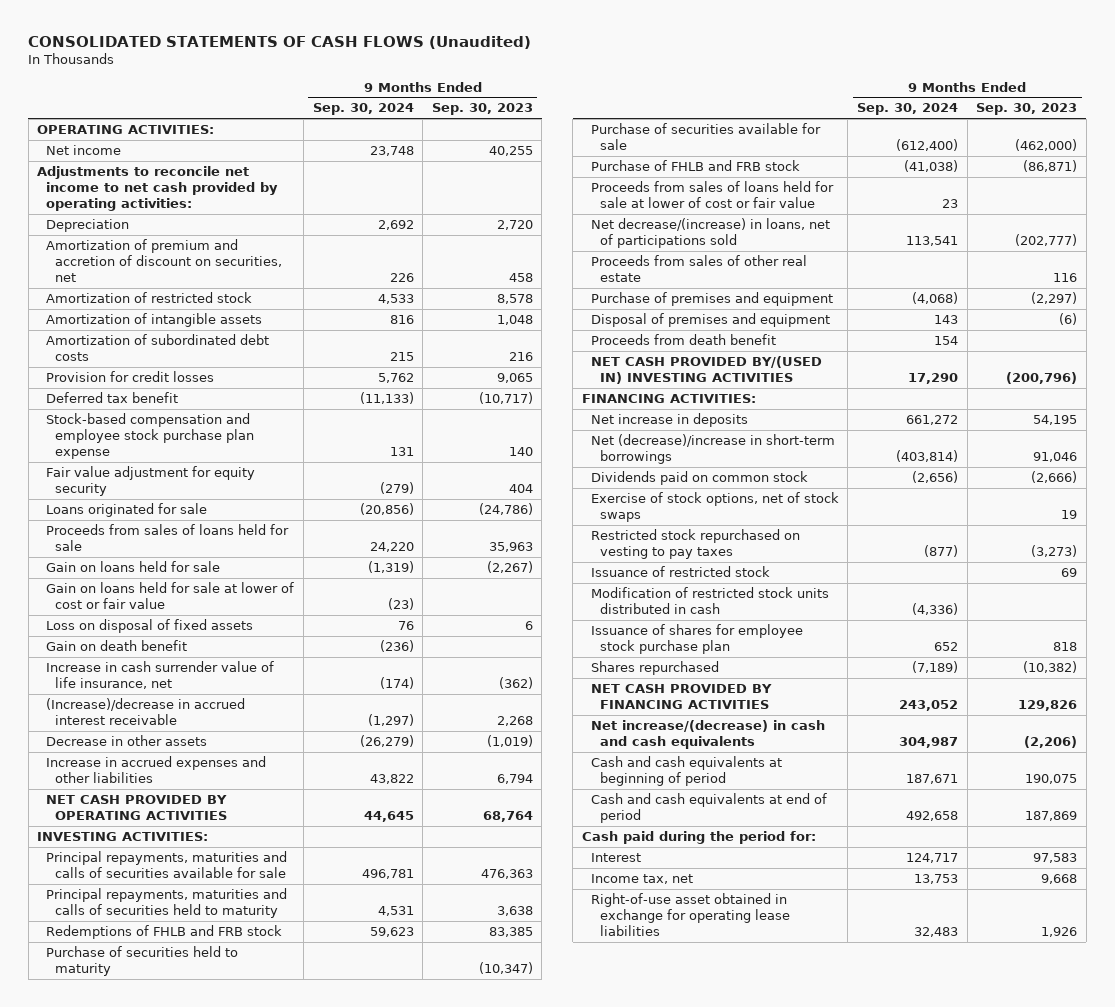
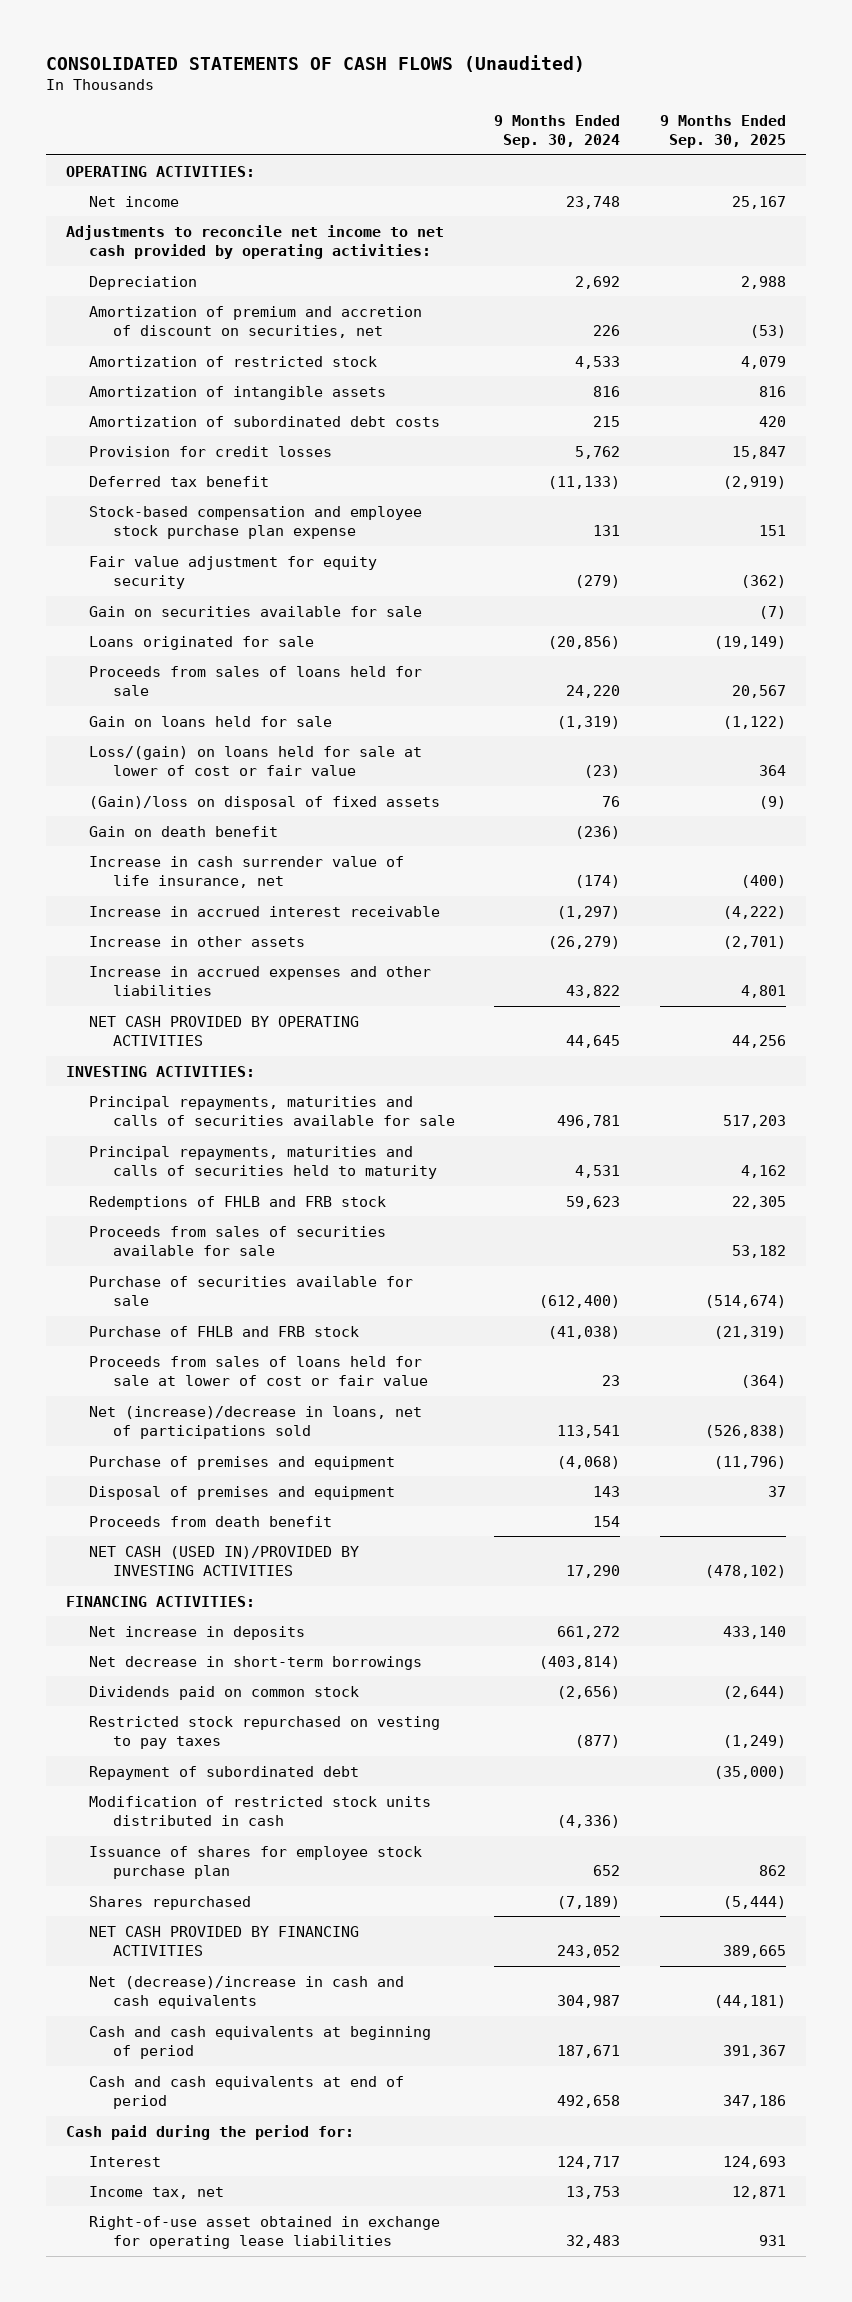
- | 9 Months Ended Sep. 30, 2024 | 9 Months Ended Sep. 30, 2023
+ | 9 Months Ended Sep. 30, 2024 | 9 Months Ended Sep. 30, 2025
+ Gain on securities available for sale | | (7)
- Gain on loans held for sale at lower of cost or fair value | (23) |
- Loss on disposal of fixed assets | 76 | 6
+ Loss/(gain) on loans held for sale at lower of cost or fair value | (23) | 364
+ (Gain)/loss on disposal of fixed assets | 76 | (9)
- (Increase)/decrease in accrued interest receivable | (1,297) | 2,268
- Decrease in other assets | (26,279) | (1,019)
+ Increase in accrued interest receivable | (1,297) | (4,222)
+ Increase in other assets | (26,279) | (2,701)
- Purchase of securities held to maturity | | (10,347)
+ Proceeds from sales of securities available for sale | | 53,182
- Net decrease/(increase) in loans, net of participations sold | 113,541 | (202,777)
- Proceeds from sales of other real estate | | 116
+ Net (increase)/decrease in loans, net of participations sold | 113,541 | (526,838)
- NET CASH PROVIDED BY/(USED IN) INVESTING ACTIVITIES | 17,290 | (200,796)
+ NET CASH (USED IN)/PROVIDED BY INVESTING ACTIVITIES | 17,290 | (478,102)
- Net (decrease)/increase in short-term borrowings | (403,814) | 91,046
+ Net decrease in short-term borrowings | (403,814) |
- Exercise of stock options, net of stock swaps | | 19
- Issuance of restricted stock | | 69
+ Repayment of subordinated debt | | (35,000)
- Net increase/(decrease) in cash and cash equivalents | 304,987 | (2,206)
+ Net (decrease)/increase in cash and cash equivalents | 304,987 | (44,181)

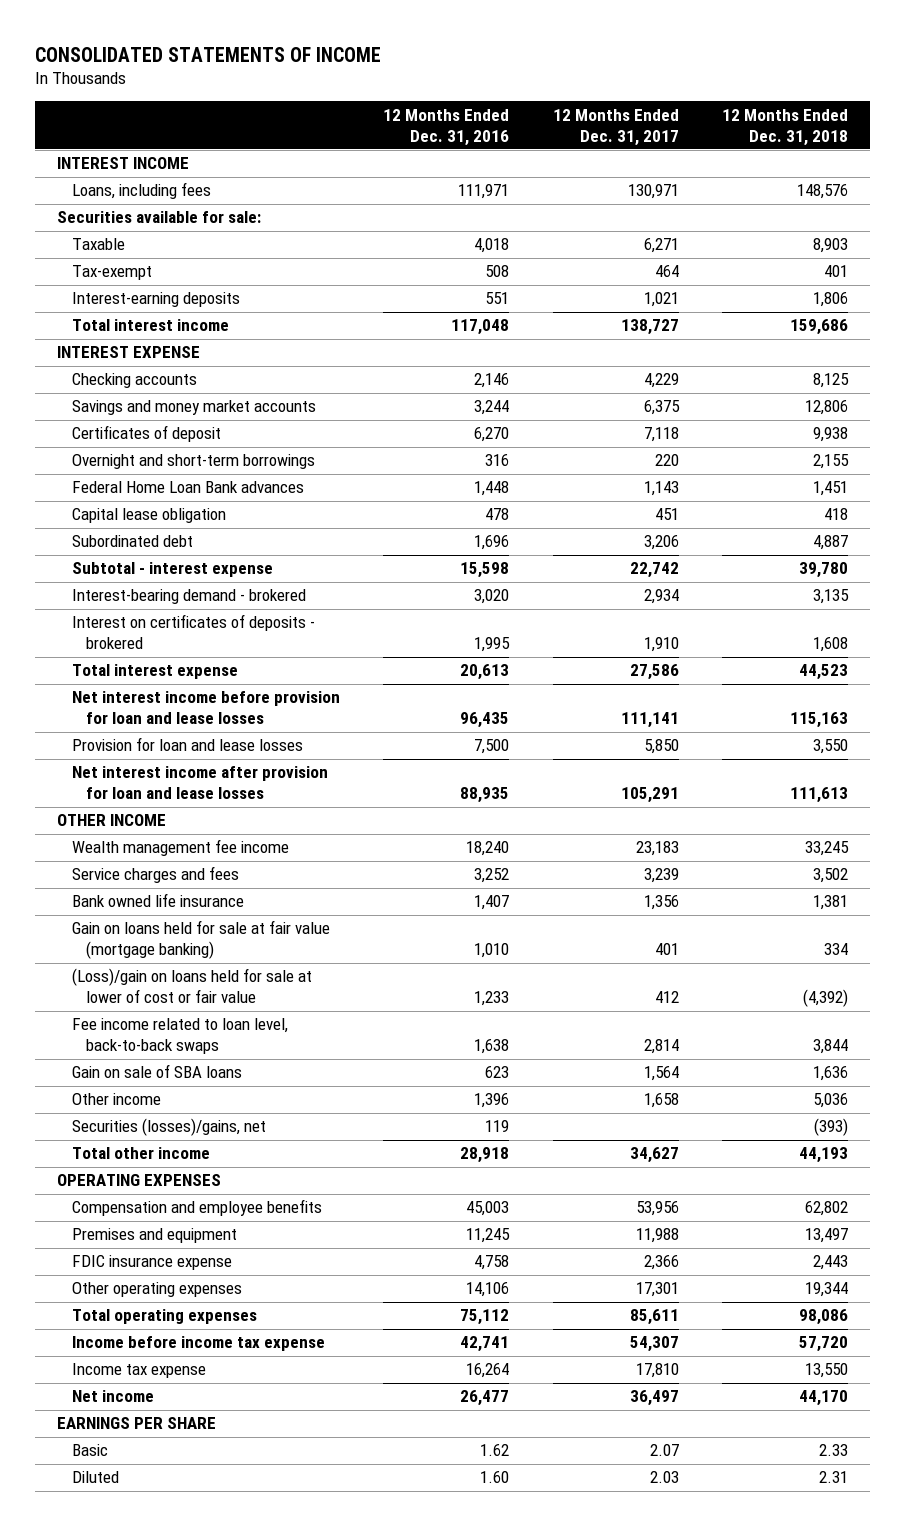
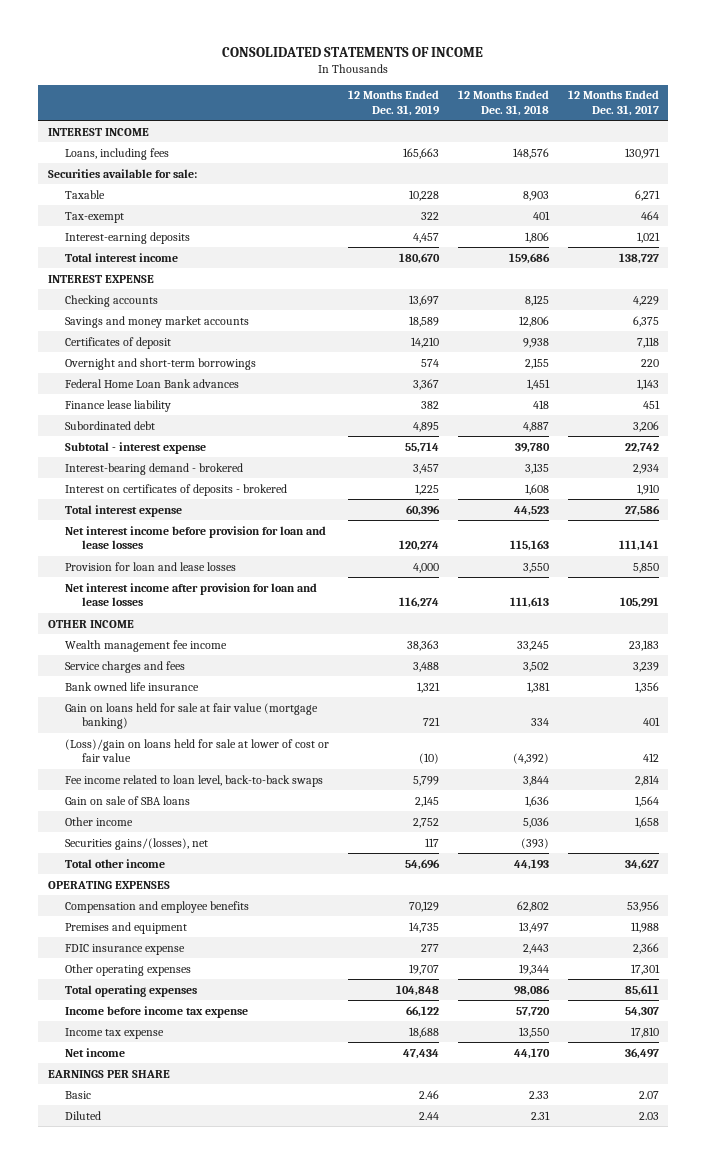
- | 12 Months Ended Dec. 31, 2016 | 12 Months Ended Dec. 31, 2017 | 12 Months Ended Dec. 31, 2018
+ | 12 Months Ended Dec. 31, 2019 | 12 Months Ended Dec. 31, 2018 | 12 Months Ended Dec. 31, 2017
- Capital lease obligation | 478 | 451 | 418
+ Finance lease liability | 382 | 418 | 451
- Securities (losses)/gains, net | 119 | | (393)
+ Securities gains/(losses), net | 117 | (393) |

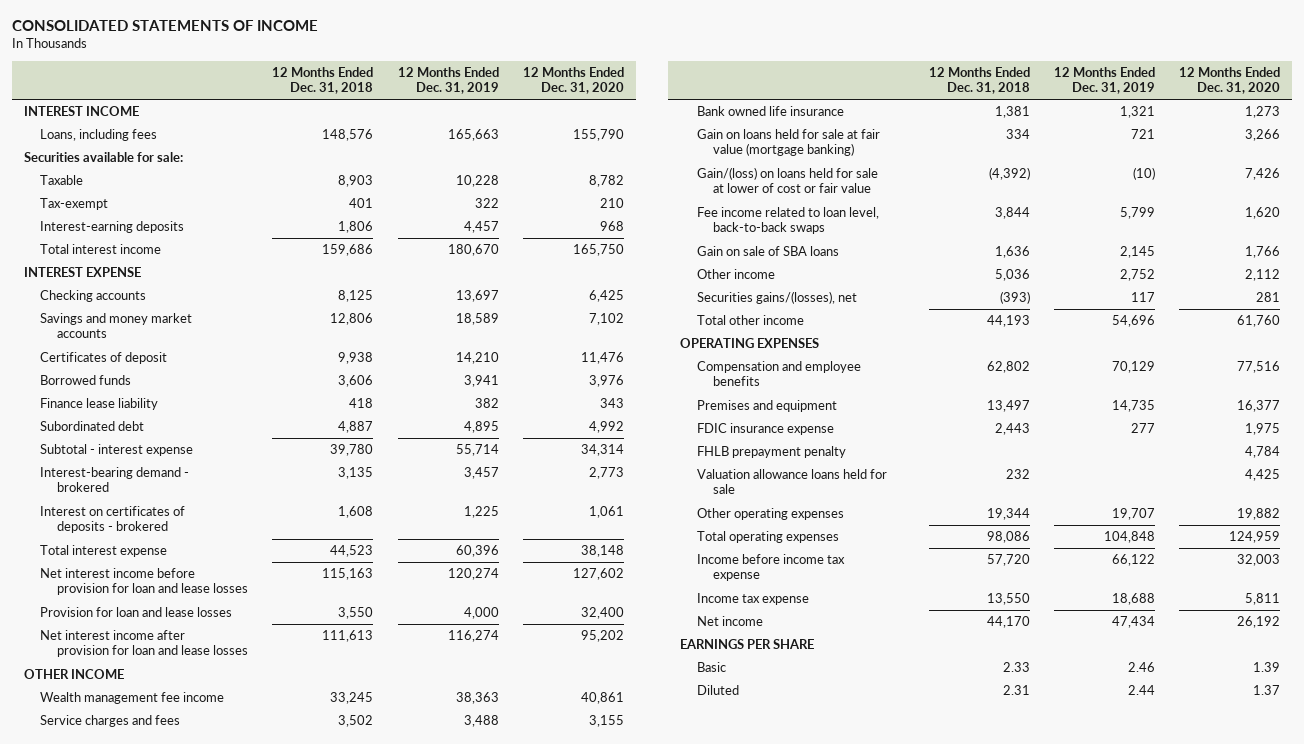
- | 12 Months Ended Dec. 31, 2019 | 12 Months Ended Dec. 31, 2018 | 12 Months Ended Dec. 31, 2017
+ | 12 Months Ended Dec. 31, 2018 | 12 Months Ended Dec. 31, 2019 | 12 Months Ended Dec. 31, 2020
- Overnight and short-term borrowings | 574 | 2,155 | 220
- Federal Home Loan Bank advances | 3,367 | 1,451 | 1,143
+ Borrowed funds | 3,606 | 3,941 | 3,976
- (Loss)/gain on loans held for sale at lower of cost or fair value | (10) | (4,392) | 412
+ Gain/(loss) on loans held for sale at lower of cost or fair value | (4,392) | (10) | 7,426
+ FHLB prepayment penalty | | | 4,784
+ Valuation allowance loans held for sale | 232 | | 4,425

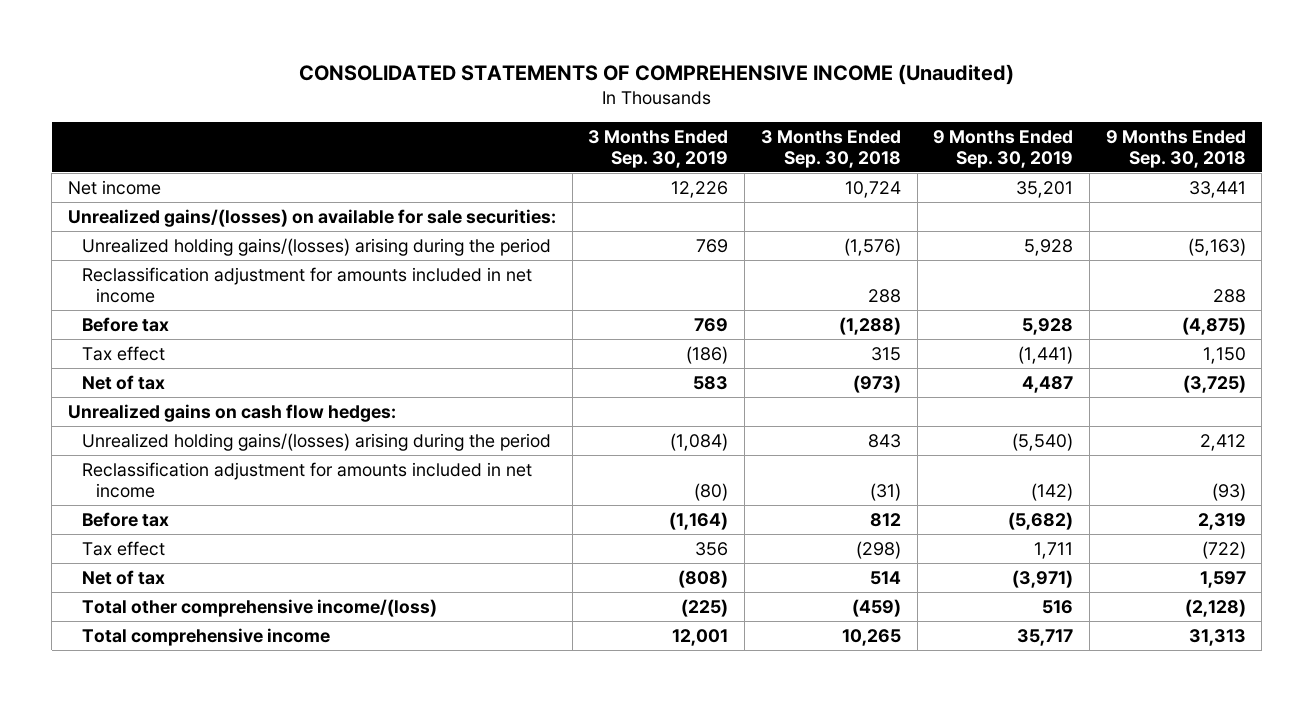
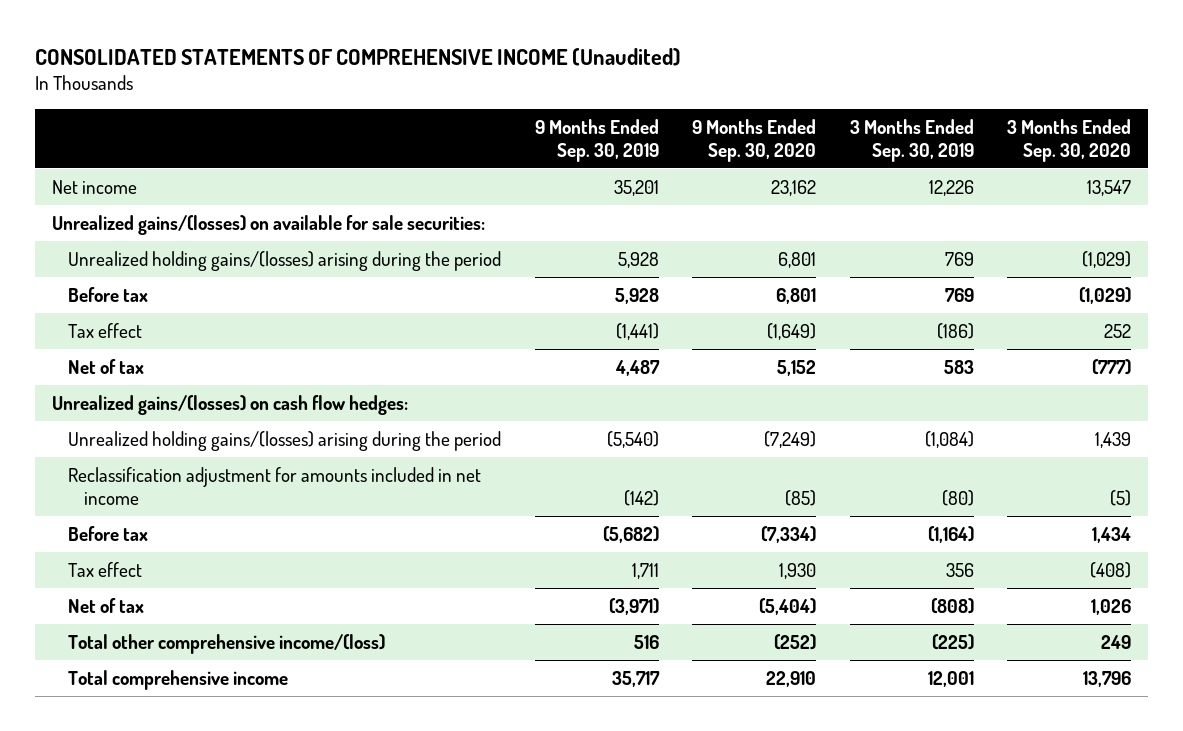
- | 3 Months Ended Sep. 30, 2019 | 3 Months Ended Sep. 30, 2018 | 9 Months Ended Sep. 30, 2019 | 9 Months Ended Sep. 30, 2018
+ | 9 Months Ended Sep. 30, 2019 | 9 Months Ended Sep. 30, 2020 | 3 Months Ended Sep. 30, 2019 | 3 Months Ended Sep. 30, 2020
- Reclassification adjustment for amounts included in net income | | 288 | | 288
- Unrealized gains on cash flow hedges:
+ Unrealized gains/(losses) on cash flow hedges:

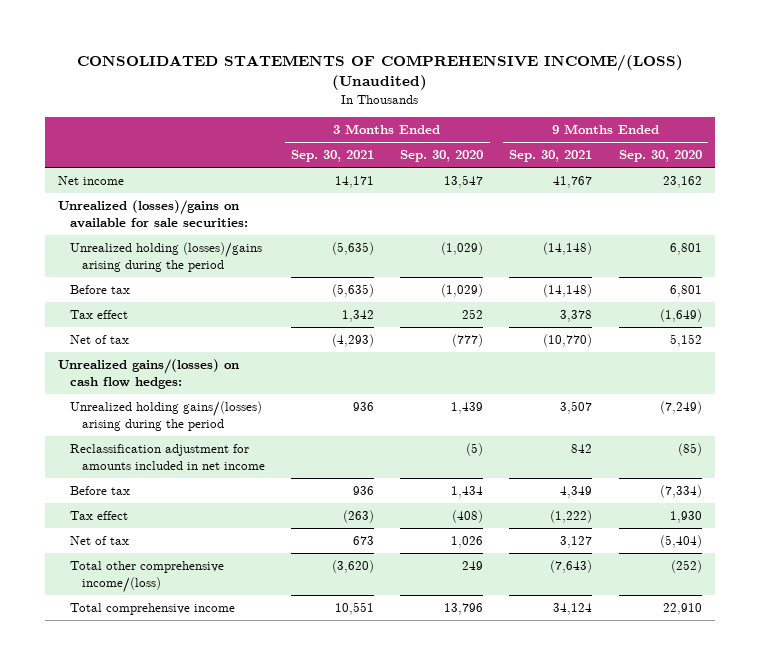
- CONSOLIDATED STATEMENTS OF COMPREHENSIVE INCOME (Unaudited)
+ CONSOLIDATED STATEMENTS OF COMPREHENSIVE INCOME/(LOSS) (Unaudited)
- | 9 Months Ended Sep. 30, 2019 | 9 Months Ended Sep. 30, 2020 | 3 Months Ended Sep. 30, 2019 | 3 Months Ended Sep. 30, 2020
+ | 3 Months Ended Sep. 30, 2021 | 3 Months Ended Sep. 30, 2020 | 9 Months Ended Sep. 30, 2021 | 9 Months Ended Sep. 30, 2020
- Unrealized gains/(losses) on available for sale securities:
- Unrealized holding gains/(losses) arising during the period | 5,928 | 6,801 | 769 | (1,029)
+ Unrealized (losses)/gains on available for sale securities:
+ Unrealized holding (losses)/gains arising during the period | (5,635) | (1,029) | (14,148) | 6,801

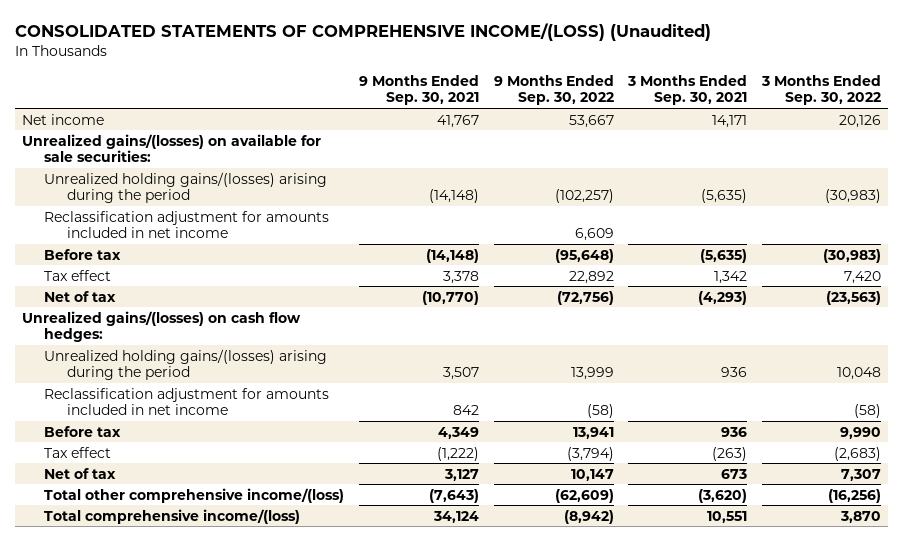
- | 3 Months Ended Sep. 30, 2021 | 3 Months Ended Sep. 30, 2020 | 9 Months Ended Sep. 30, 2021 | 9 Months Ended Sep. 30, 2020
+ | 9 Months Ended Sep. 30, 2021 | 9 Months Ended Sep. 30, 2022 | 3 Months Ended Sep. 30, 2021 | 3 Months Ended Sep. 30, 2022
- Unrealized (losses)/gains on available for sale securities:
- Unrealized holding (losses)/gains arising during the period | (5,635) | (1,029) | (14,148) | 6,801
+ Unrealized gains/(losses) on available for sale securities:
+ Unrealized holding gains/(losses) arising during the period | (14,148) | (102,257) | (5,635) | (30,983)
+ Reclassification adjustment for amounts included in net income | | 6,609 | |
- Total comprehensive income | 10,551 | 13,796 | 34,124 | 22,910
+ Total comprehensive income/(loss) | 34,124 | (8,942) | 10,551 | 3,870

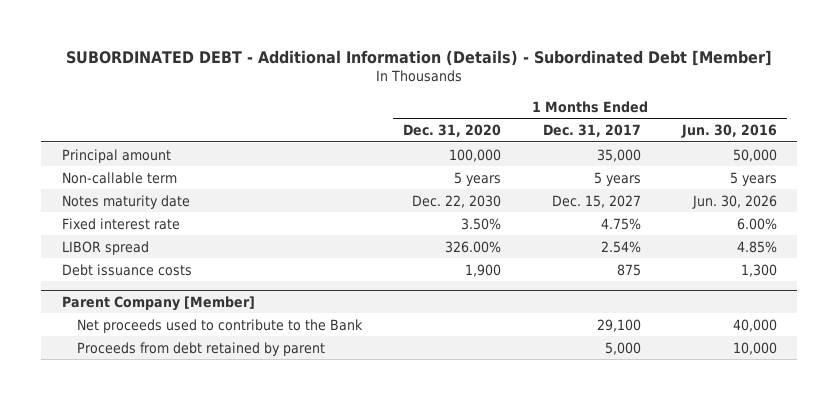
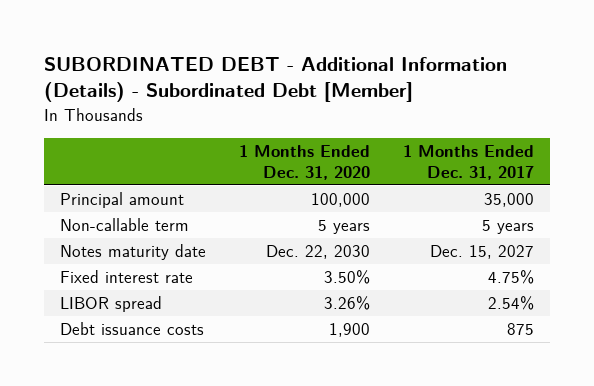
- | 1 Months Ended Dec. 31, 2020 | 1 Months Ended Dec. 31, 2017 | 1 Months Ended Jun. 30, 2016
+ | 1 Months Ended Dec. 31, 2020 | 1 Months Ended Dec. 31, 2017
- LIBOR spread | 326.00% | 2.54% | 4.85%
+ LIBOR spread | 3.26% | 2.54%
- Parent Company [Member]
- Net proceeds used to contribute to the Bank | | 29,100 | 40,000
- Proceeds from debt retained by parent | | 5,000 | 10,000

